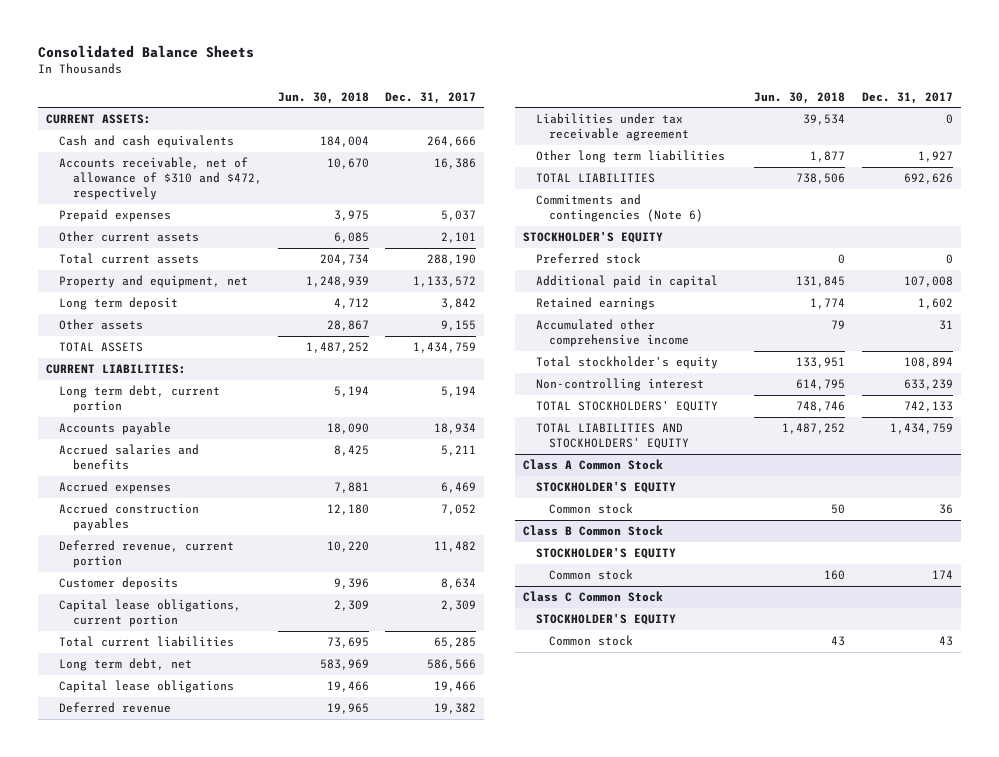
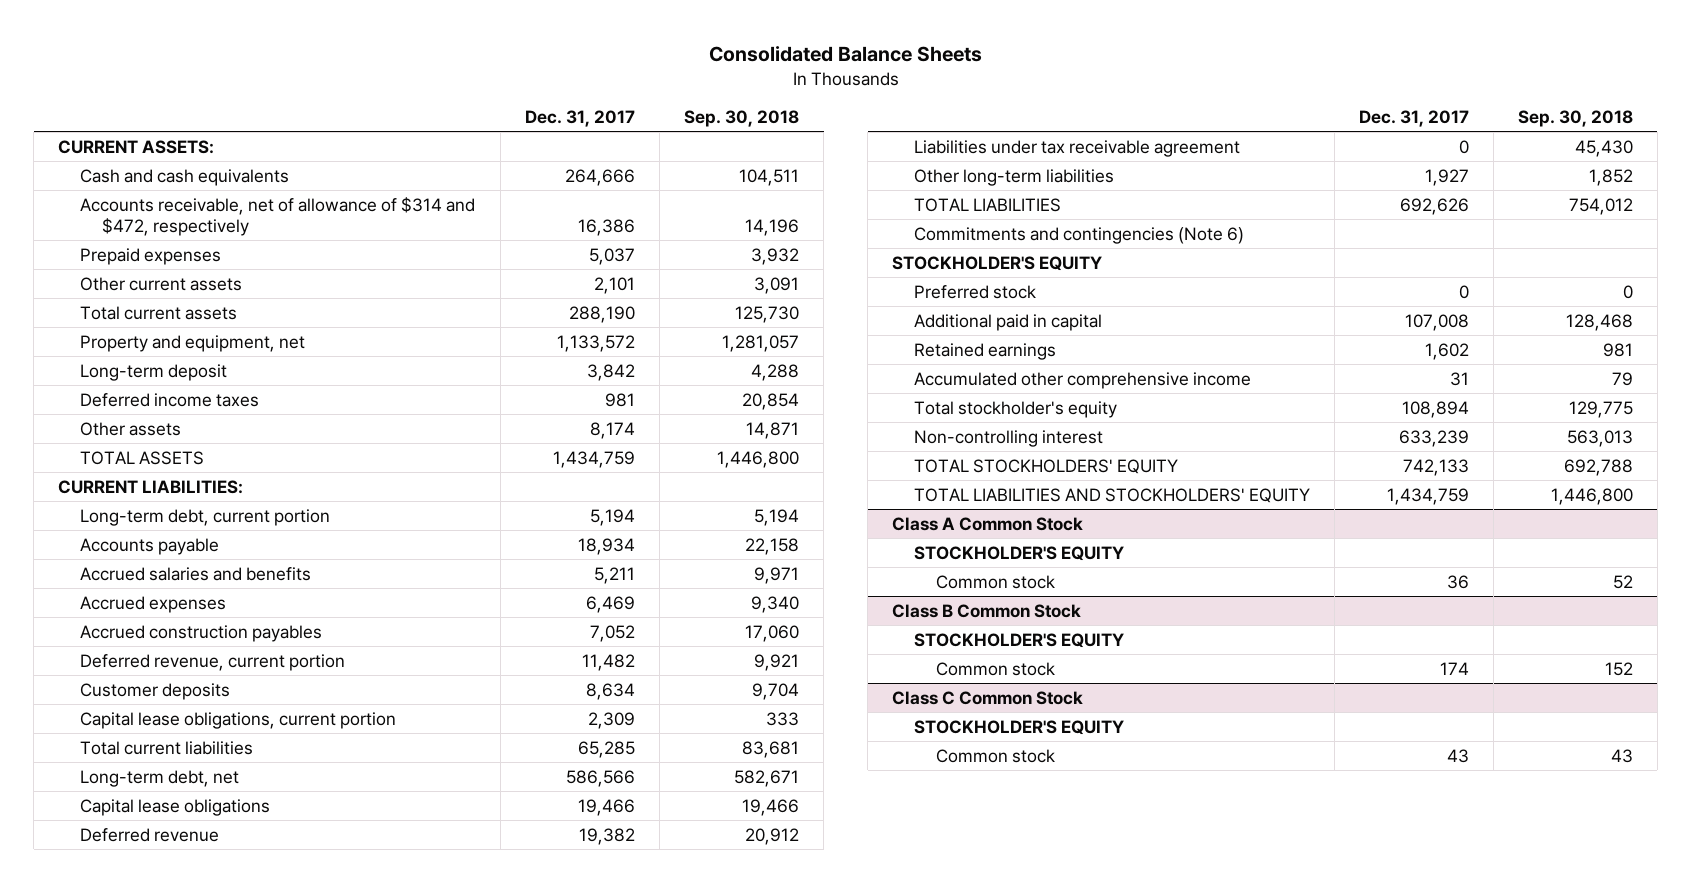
- | Jun. 30, 2018 | Dec. 31, 2017
+ | Dec. 31, 2017 | Sep. 30, 2018
- Accounts receivable, net of allowance of $310 and $472, respectively | 10,670 | 16,386
+ Accounts receivable, net of allowance of $314 and $472, respectively | 16,386 | 14,196
- Long term deposit | 4,712 | 3,842
- Other assets | 28,867 | 9,155
+ Long-term deposit | 3,842 | 4,288
+ Deferred income taxes | 981 | 20,854
+ Other assets | 8,174 | 14,871
- Long term debt, current portion | 5,194 | 5,194
+ Long-term debt, current portion | 5,194 | 5,194
- Long term debt, net | 583,969 | 586,566
+ Long-term debt, net | 586,566 | 582,671
- Other long term liabilities | 1,877 | 1,927
+ Other long-term liabilities | 1,927 | 1,852

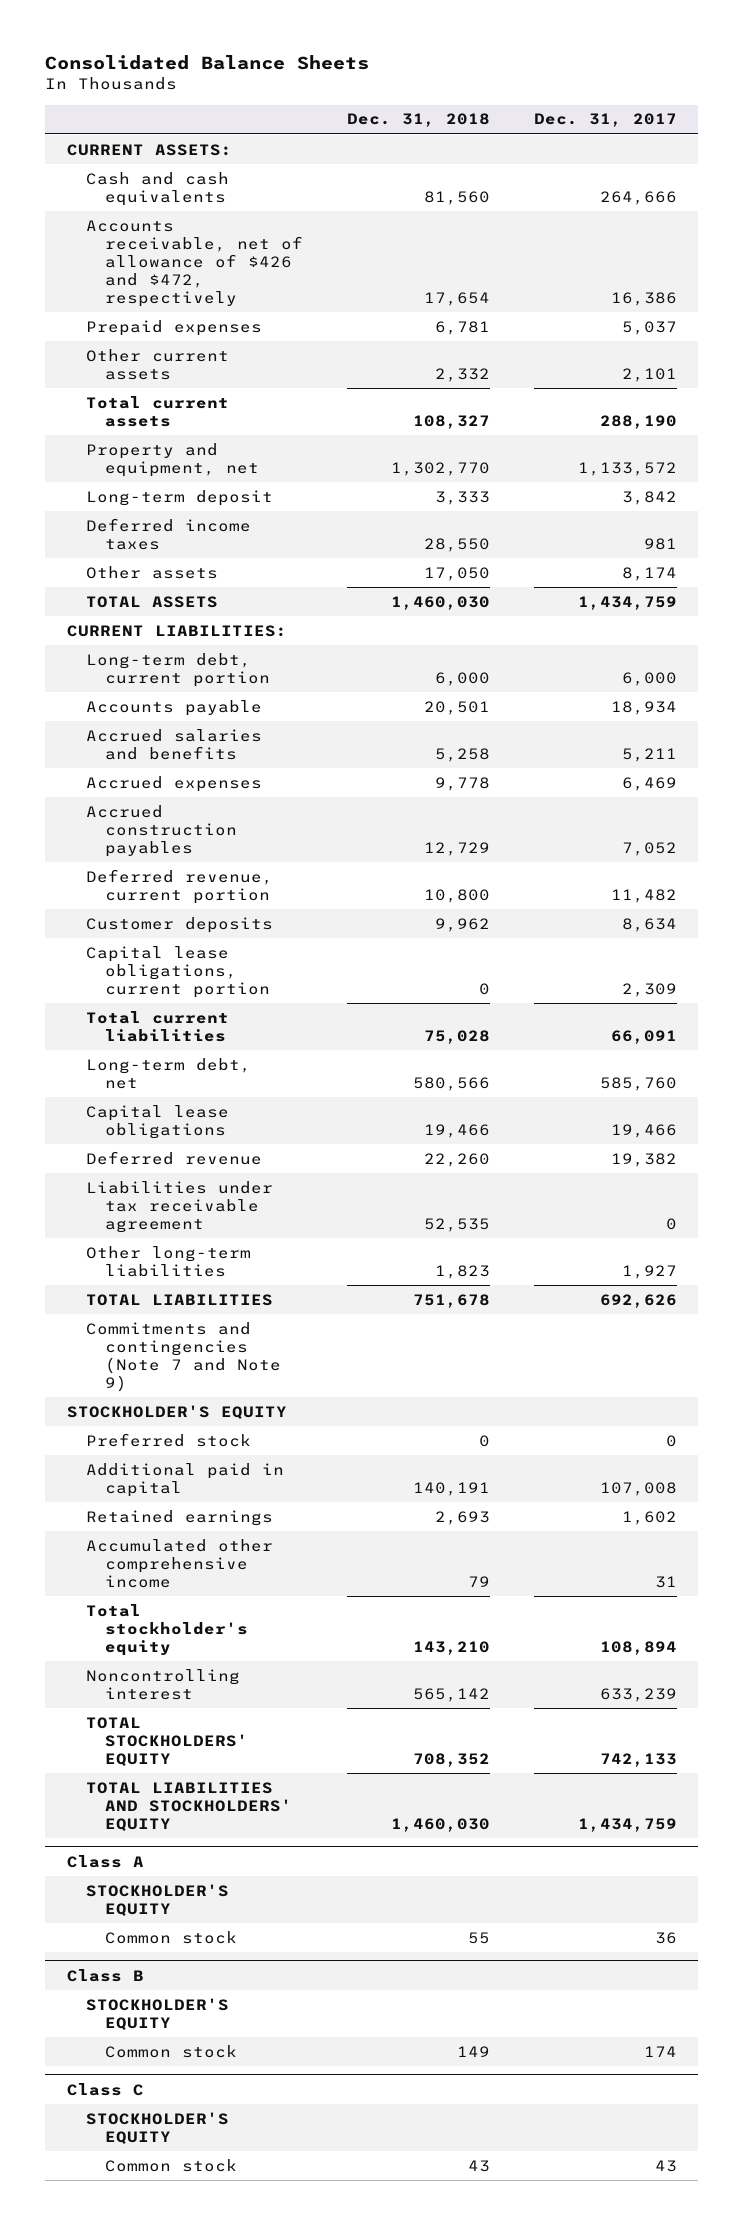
- | Dec. 31, 2017 | Sep. 30, 2018
+ | Dec. 31, 2018 | Dec. 31, 2017
- Accounts receivable, net of allowance of $314 and $472, respectively | 16,386 | 14,196
+ Accounts receivable, net of allowance of $426 and $472, respectively | 17,654 | 16,386
- Long-term debt, current portion | 5,194 | 5,194
+ Long-term debt, current portion | 6,000 | 6,000
- Total current liabilities | 65,285 | 83,681
- Long-term debt, net | 586,566 | 582,671
+ Total current liabilities | 75,028 | 66,091
+ Long-term debt, net | 580,566 | 585,760
- Commitments and contingencies (Note 6)
+ Commitments and contingencies (Note 7 and Note 9)
- Non-controlling interest | 633,239 | 563,013
+ Noncontrolling interest | 565,142 | 633,239
- Class A Common Stock
+ Class A
- Class B Common Stock
+ Class B
- Class C Common Stock
+ Class C

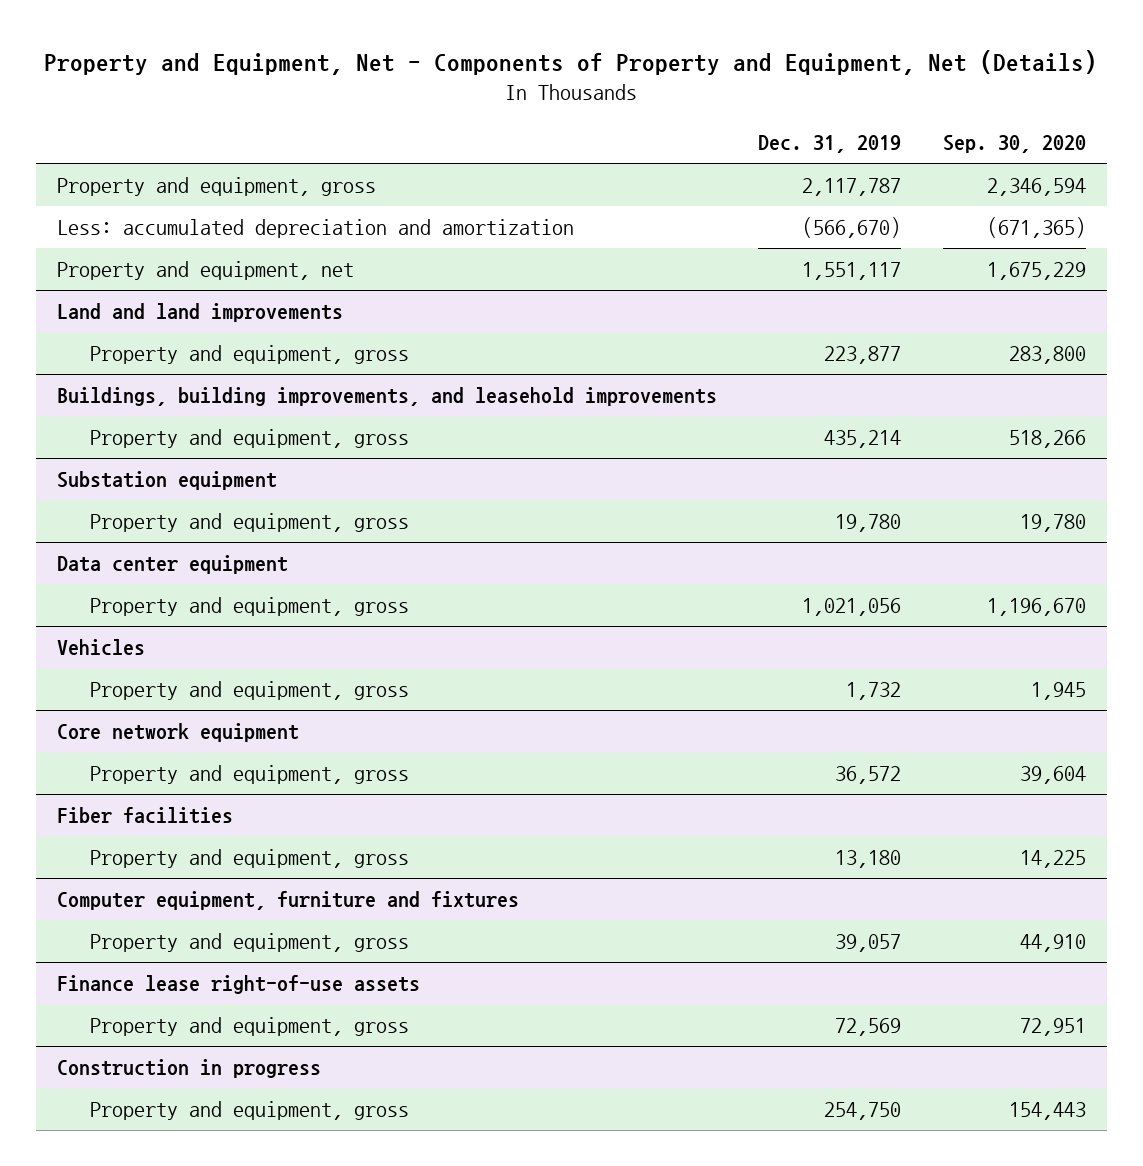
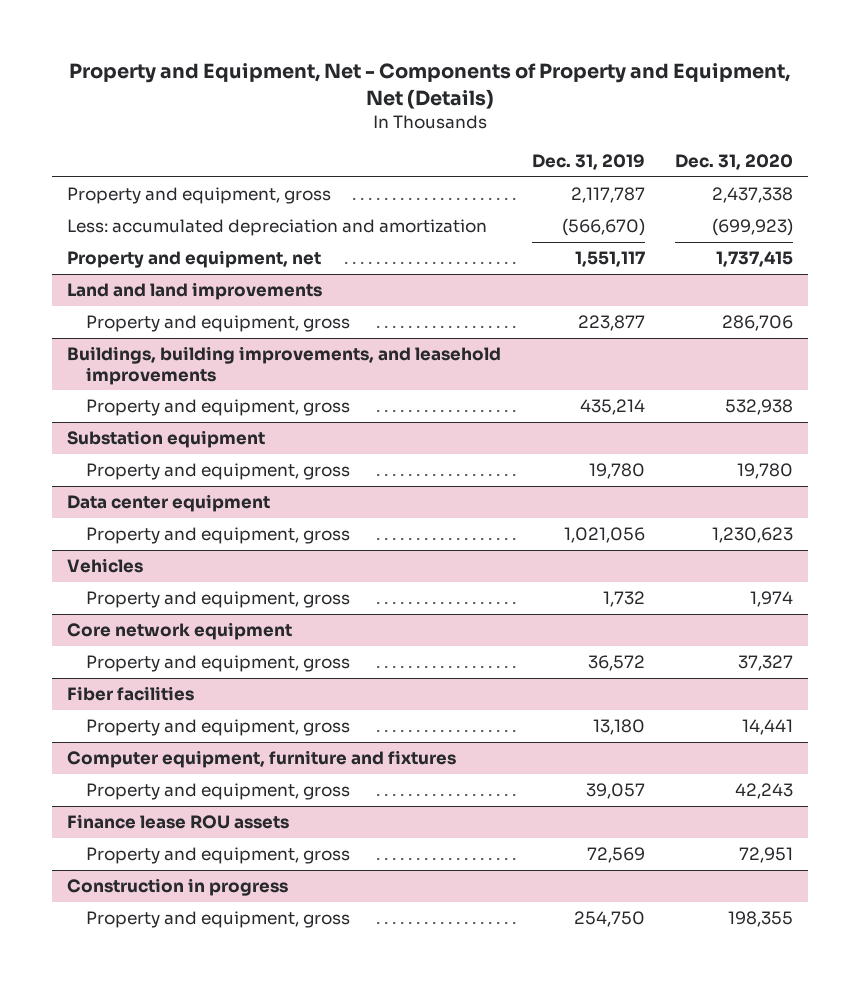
- | Dec. 31, 2019 | Sep. 30, 2020
+ | Dec. 31, 2019 | Dec. 31, 2020
- Finance lease right-of-use assets
+ Finance lease ROU assets

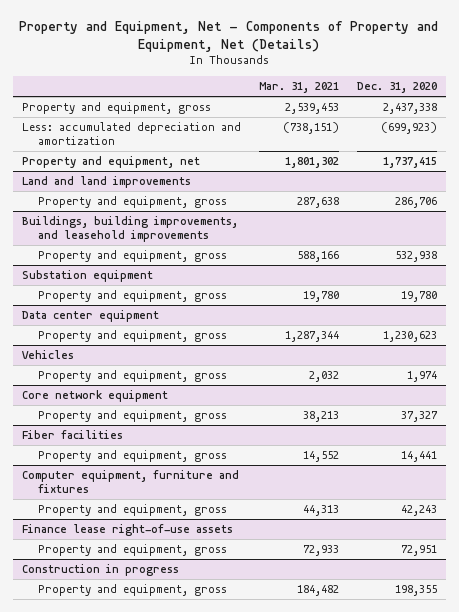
- | Dec. 31, 2019 | Dec. 31, 2020
+ | Mar. 31, 2021 | Dec. 31, 2020
- Finance lease ROU assets
+ Finance lease right-of-use assets

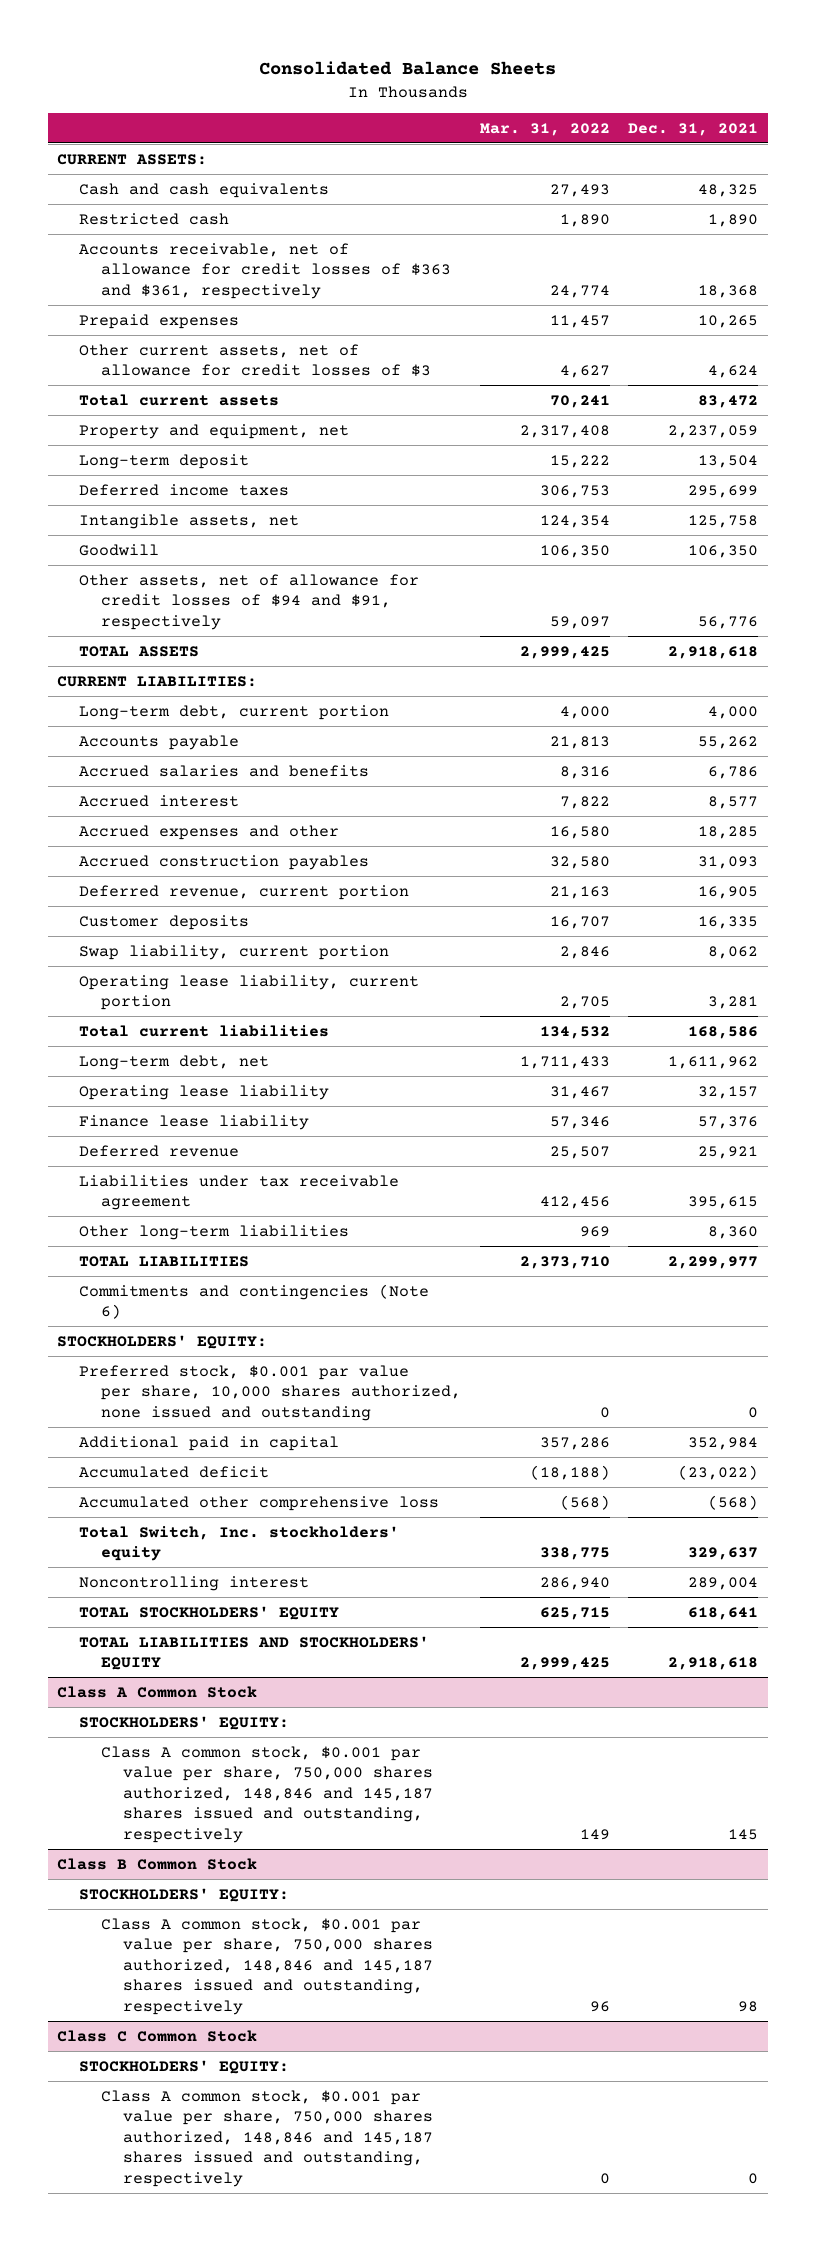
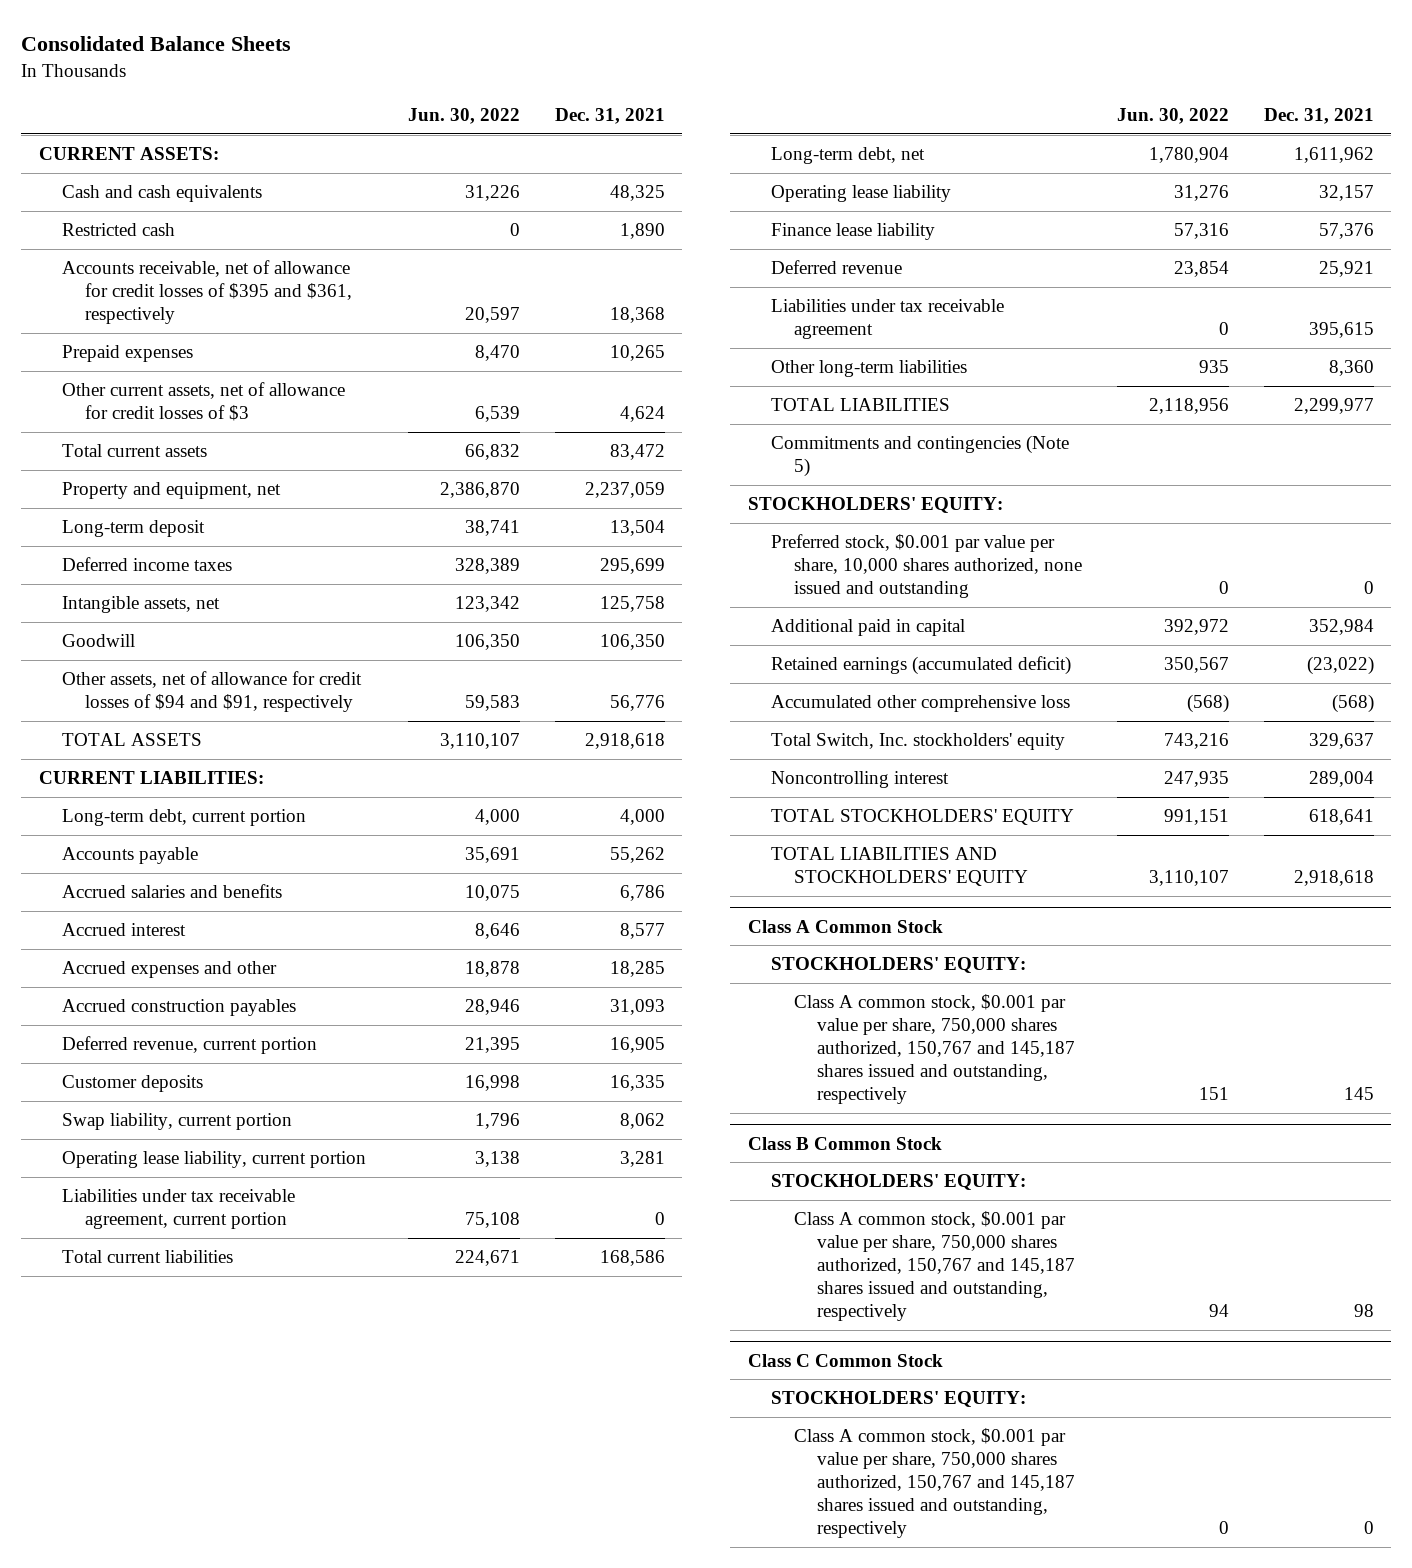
- | Mar. 31, 2022 | Dec. 31, 2021
+ | Jun. 30, 2022 | Dec. 31, 2021
- Accounts receivable, net of allowance for credit losses of $363 and $361, respectively | 24,774 | 18,368
+ Accounts receivable, net of allowance for credit losses of $395 and $361, respectively | 20,597 | 18,368
+ Liabilities under tax receivable agreement, current portion | 75,108 | 0
- Commitments and contingencies (Note 6)
+ Commitments and contingencies (Note 5)
- Accumulated deficit | (18,188) | (23,022)
+ Retained earnings (accumulated deficit) | 350,567 | (23,022)
@ Class A Common Stock
- Class A common stock, $0.001 par value per share, 750,000 shares authorized, 148,846 and 145,187 shares issued and outstanding, respectively | 149 | 145
+ Class A common stock, $0.001 par value per share, 750,000 shares authorized, 150,767 and 145,187 shares issued and outstanding, respectively | 151 | 145
@ Class B Common Stock
- Class A common stock, $0.001 par value per share, 750,000 shares authorized, 148,846 and 145,187 shares issued and outstanding, respectively | 96 | 98
+ Class A common stock, $0.001 par value per share, 750,000 shares authorized, 150,767 and 145,187 shares issued and outstanding, respectively | 94 | 98
@ Class C Common Stock
- Class A common stock, $0.001 par value per share, 750,000 shares authorized, 148,846 and 145,187 shares issued and outstanding, respectively | 0 | 0
+ Class A common stock, $0.001 par value per share, 750,000 shares authorized, 150,767 and 145,187 shares issued and outstanding, respectively | 0 | 0

